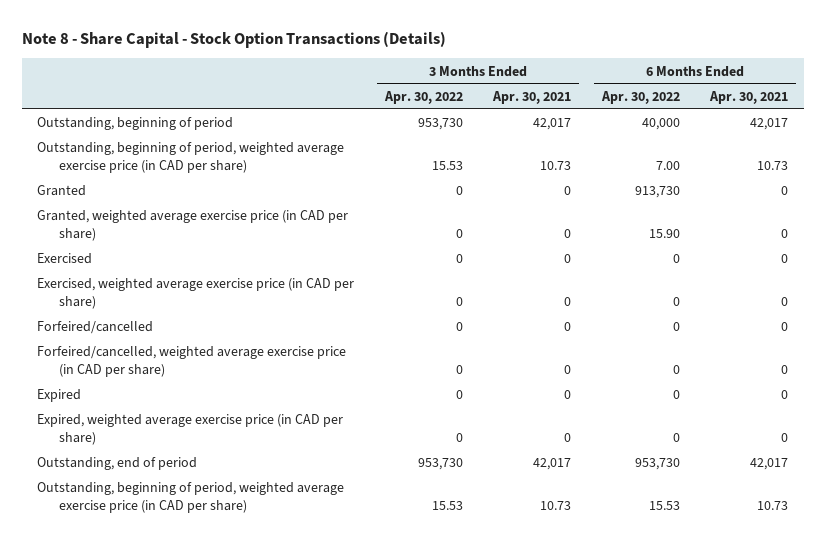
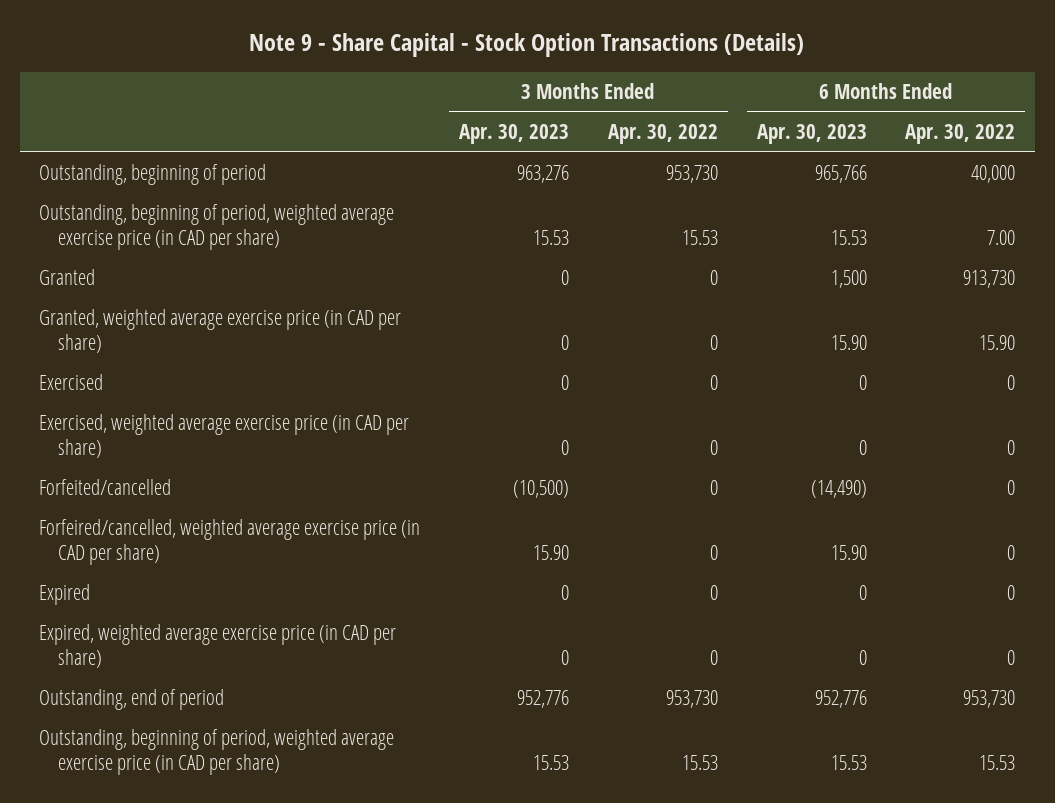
- Note 8 - Share Capital - Stock Option Transactions (Details)
+ Note 9 - Share Capital - Stock Option Transactions (Details)
- | 3 Months Ended Apr. 30, 2022 | 3 Months Ended Apr. 30, 2021 | 6 Months Ended Apr. 30, 2022 | 6 Months Ended Apr. 30, 2021
+ | 3 Months Ended Apr. 30, 2023 | 3 Months Ended Apr. 30, 2022 | 6 Months Ended Apr. 30, 2023 | 6 Months Ended Apr. 30, 2022
- Forfeired/cancelled | 0 | 0 | 0 | 0
+ Forfeited/cancelled | (10,500) | 0 | (14,490) | 0

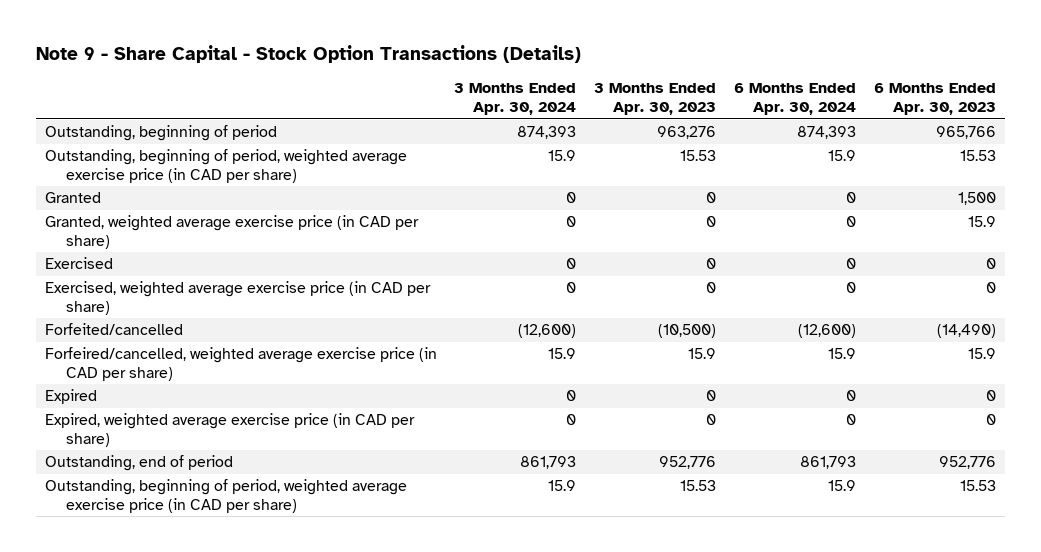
- | 3 Months Ended Apr. 30, 2023 | 3 Months Ended Apr. 30, 2022 | 6 Months Ended Apr. 30, 2023 | 6 Months Ended Apr. 30, 2022
+ | 3 Months Ended Apr. 30, 2024 | 3 Months Ended Apr. 30, 2023 | 6 Months Ended Apr. 30, 2024 | 6 Months Ended Apr. 30, 2023
- Granted, weighted average exercise price (in CAD per share) | 0 | 0 | 15.90 | 15.90
+ Granted, weighted average exercise price (in CAD per share) | 0 | 0 | 0 | 15.9
- Forfeired/cancelled, weighted average exercise price (in CAD per share) | 15.90 | 0 | 15.90 | 0
+ Forfeired/cancelled, weighted average exercise price (in CAD per share) | 15.9 | 15.9 | 15.9 | 15.9

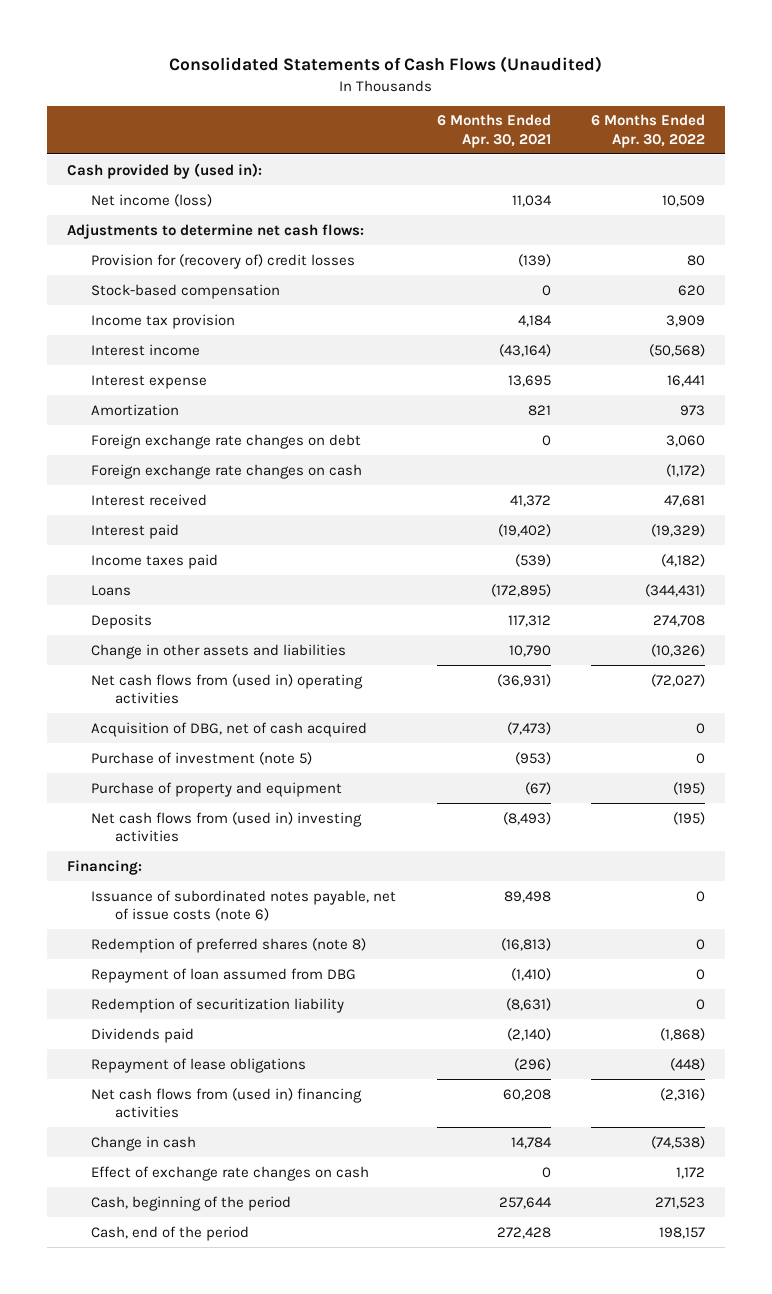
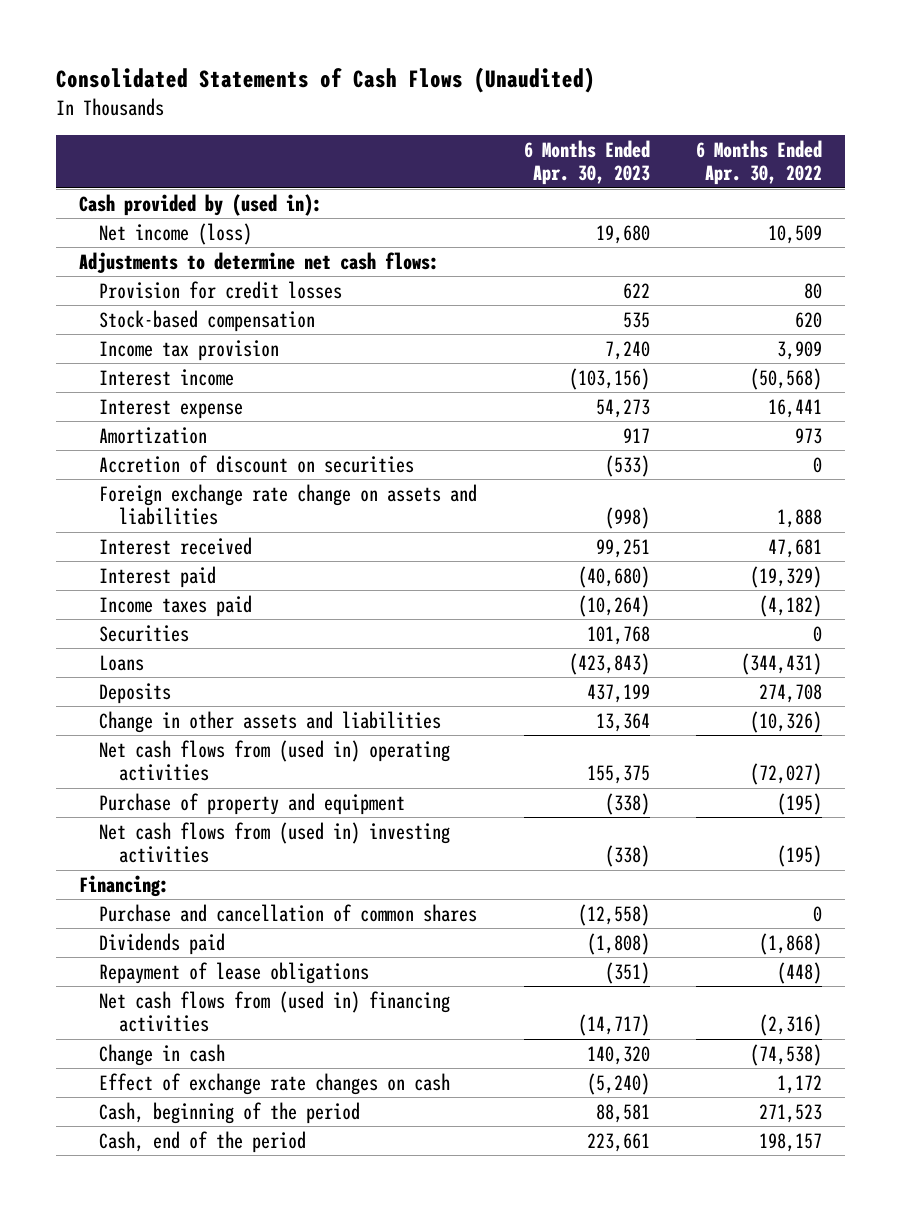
- | 6 Months Ended Apr. 30, 2021 | 6 Months Ended Apr. 30, 2022
+ | 6 Months Ended Apr. 30, 2023 | 6 Months Ended Apr. 30, 2022
- Provision for (recovery of) credit losses | (139) | 80
+ Provision for credit losses | 622 | 80
- Foreign exchange rate changes on debt | 0 | 3,060
- Foreign exchange rate changes on cash | | (1,172)
+ Accretion of discount on securities | (533) | 0
+ Foreign exchange rate change on assets and liabilities | (998) | 1,888
+ Securities | 101,768 | 0
- Acquisition of DBG, net of cash acquired | (7,473) | 0
- Purchase of investment (note 5) | (953) | 0
- Issuance of subordinated notes payable, net of issue costs (note 6) | 89,498 | 0
- Redemption of preferred shares (note 8) | (16,813) | 0
- Repayment of loan assumed from DBG | (1,410) | 0
- Redemption of securitization liability | (8,631) | 0
+ Purchase and cancellation of common shares | (12,558) | 0

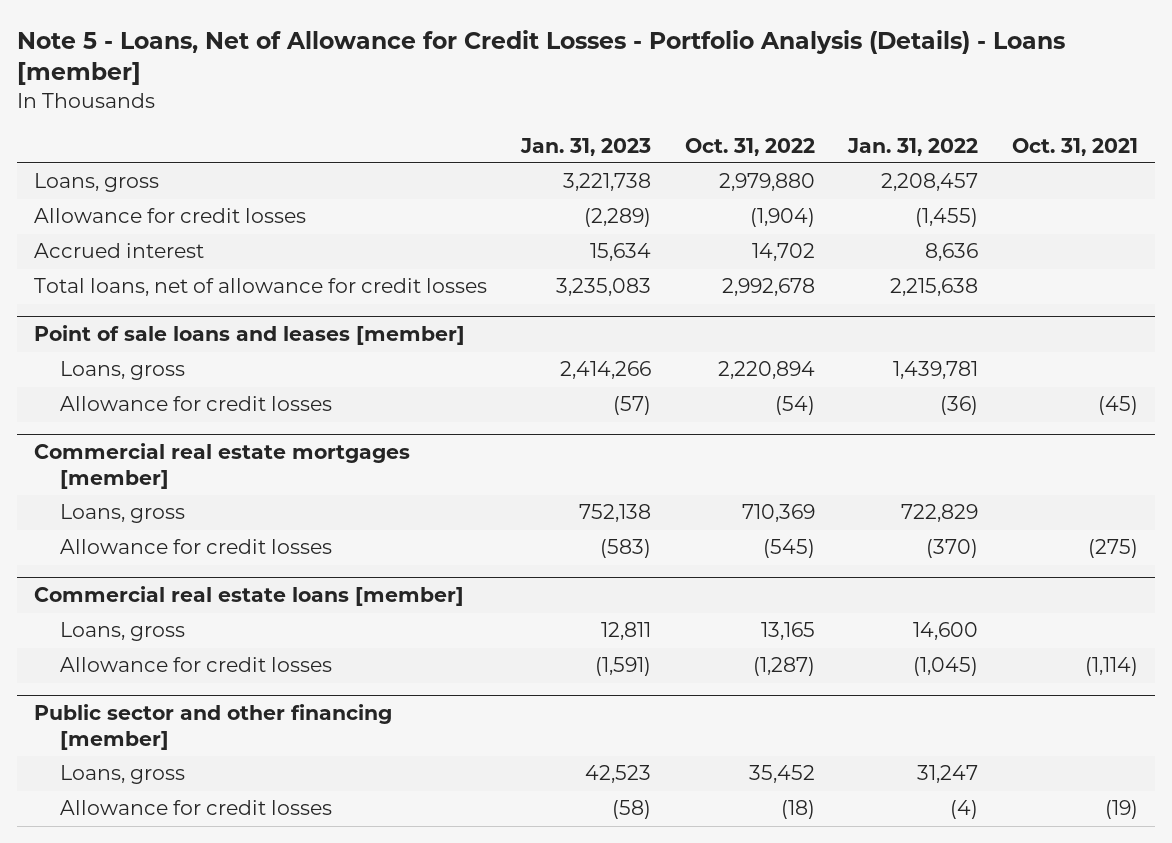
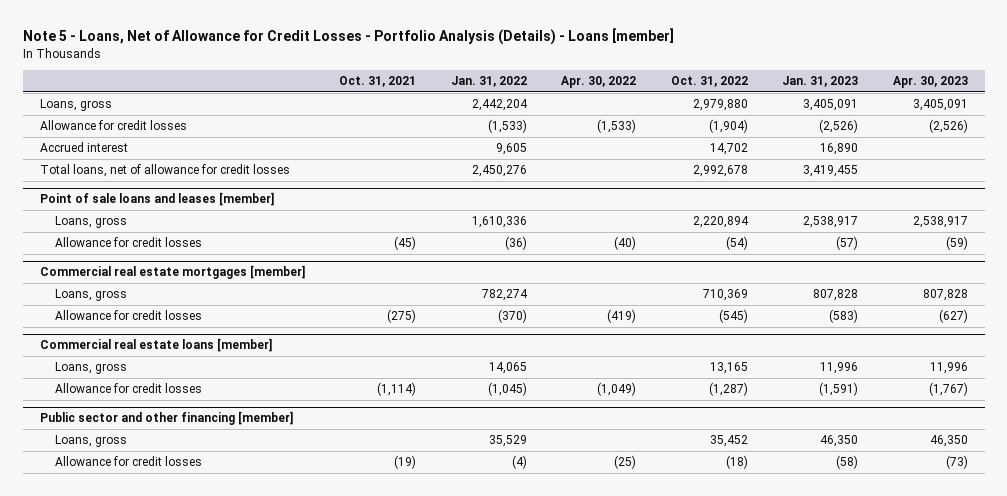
- | Jan. 31, 2023 | Oct. 31, 2022 | Jan. 31, 2022 | Oct. 31, 2021
+ | Oct. 31, 2021 | Jan. 31, 2022 | Apr. 30, 2022 | Oct. 31, 2022 | Jan. 31, 2023 | Apr. 30, 2023
- Loans, gross | 3,221,738 | 2,979,880 | 2,208,457 |
- Allowance for credit losses | (2,289) | (1,904) | (1,455) |
- Accrued interest | 15,634 | 14,702 | 8,636 |
- Total loans, net of allowance for credit losses | 3,235,083 | 2,992,678 | 2,215,638 |
+ Loans, gross | | 2,442,204 | | 2,979,880 | 3,405,091 | 3,405,091
+ Allowance for credit losses | | (1,533) | (1,533) | (1,904) | (2,526) | (2,526)
+ Accrued interest | | 9,605 | | 14,702 | 16,890 |
+ Total loans, net of allowance for credit losses | | 2,450,276 | | 2,992,678 | 3,419,455 |
@ Point of sale loans and leases [member]
- Loans, gross | 2,414,266 | 2,220,894 | 1,439,781 |
+ Loans, gross | | 1,610,336 | | 2,220,894 | 2,538,917 | 2,538,917
@ Commercial real estate mortgages [member]
- Loans, gross | 752,138 | 710,369 | 722,829 |
+ Loans, gross | | 782,274 | | 710,369 | 807,828 | 807,828
@ Commercial real estate loans [member]
- Loans, gross | 12,811 | 13,165 | 14,600 |
+ Loans, gross | | 14,065 | | 13,165 | 11,996 | 11,996
@ Public sector and other financing [member]
- Loans, gross | 42,523 | 35,452 | 31,247 |
+ Loans, gross | | 35,529 | | 35,452 | 46,350 | 46,350

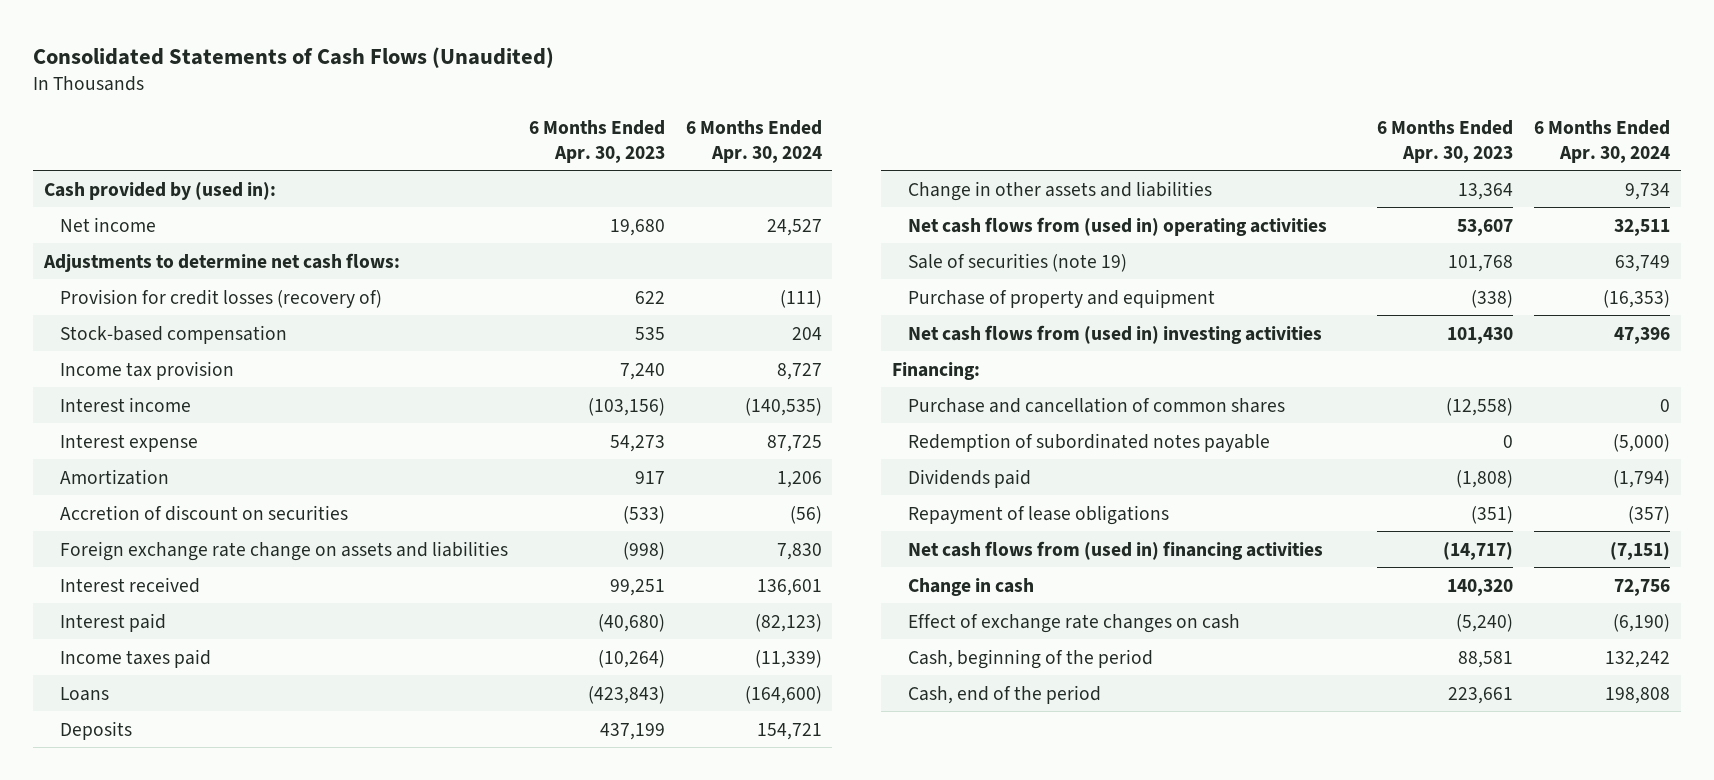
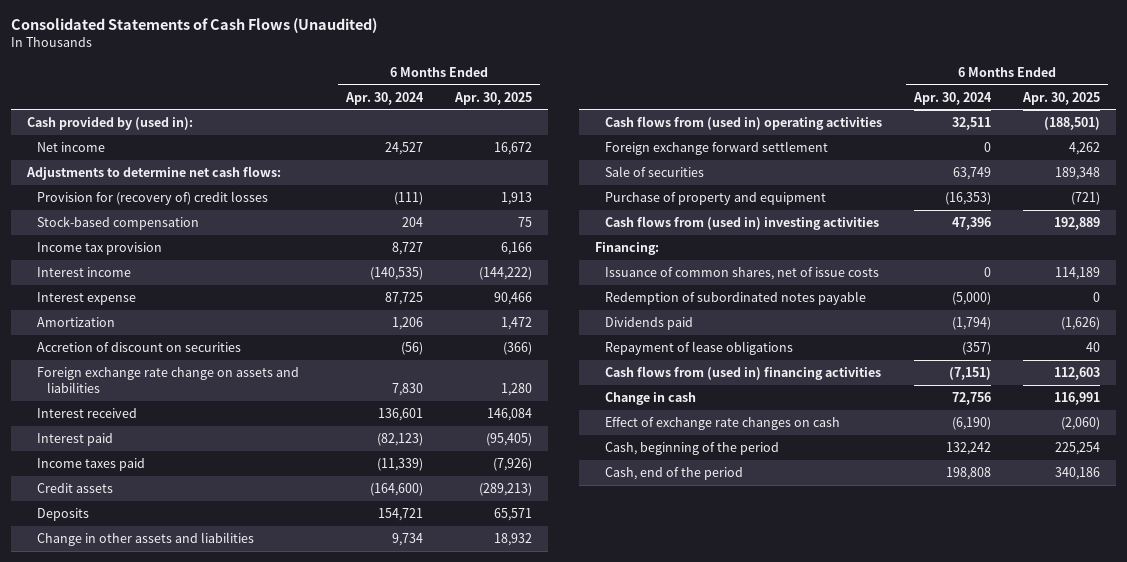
- | 6 Months Ended Apr. 30, 2023 | 6 Months Ended Apr. 30, 2024
+ | 6 Months Ended Apr. 30, 2024 | 6 Months Ended Apr. 30, 2025
- Provision for credit losses (recovery of) | 622 | (111)
+ Provision for (recovery of) credit losses | (111) | 1,913
- Loans | (423,843) | (164,600)
+ Credit assets | (164,600) | (289,213)
- Net cash flows from (used in) operating activities | 53,607 | 32,511
- Sale of securities (note 19) | 101,768 | 63,749
+ Cash flows from (used in) operating activities | 32,511 | (188,501)
+ Foreign exchange forward settlement | 0 | 4,262
+ Sale of securities | 63,749 | 189,348
- Net cash flows from (used in) investing activities | 101,430 | 47,396
+ Cash flows from (used in) investing activities | 47,396 | 192,889
- Purchase and cancellation of common shares | (12,558) | 0
+ Issuance of common shares, net of issue costs | 0 | 114,189
- Net cash flows from (used in) financing activities | (14,717) | (7,151)
+ Cash flows from (used in) financing activities | (7,151) | 112,603

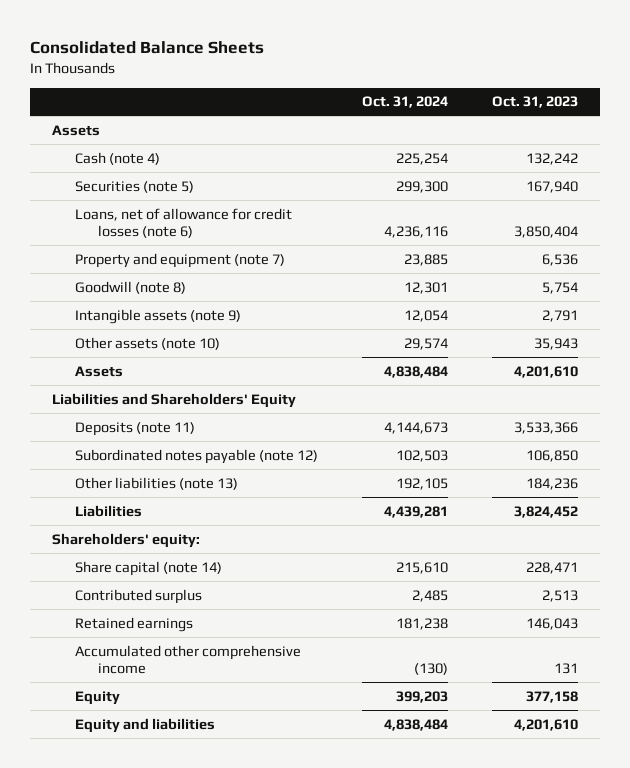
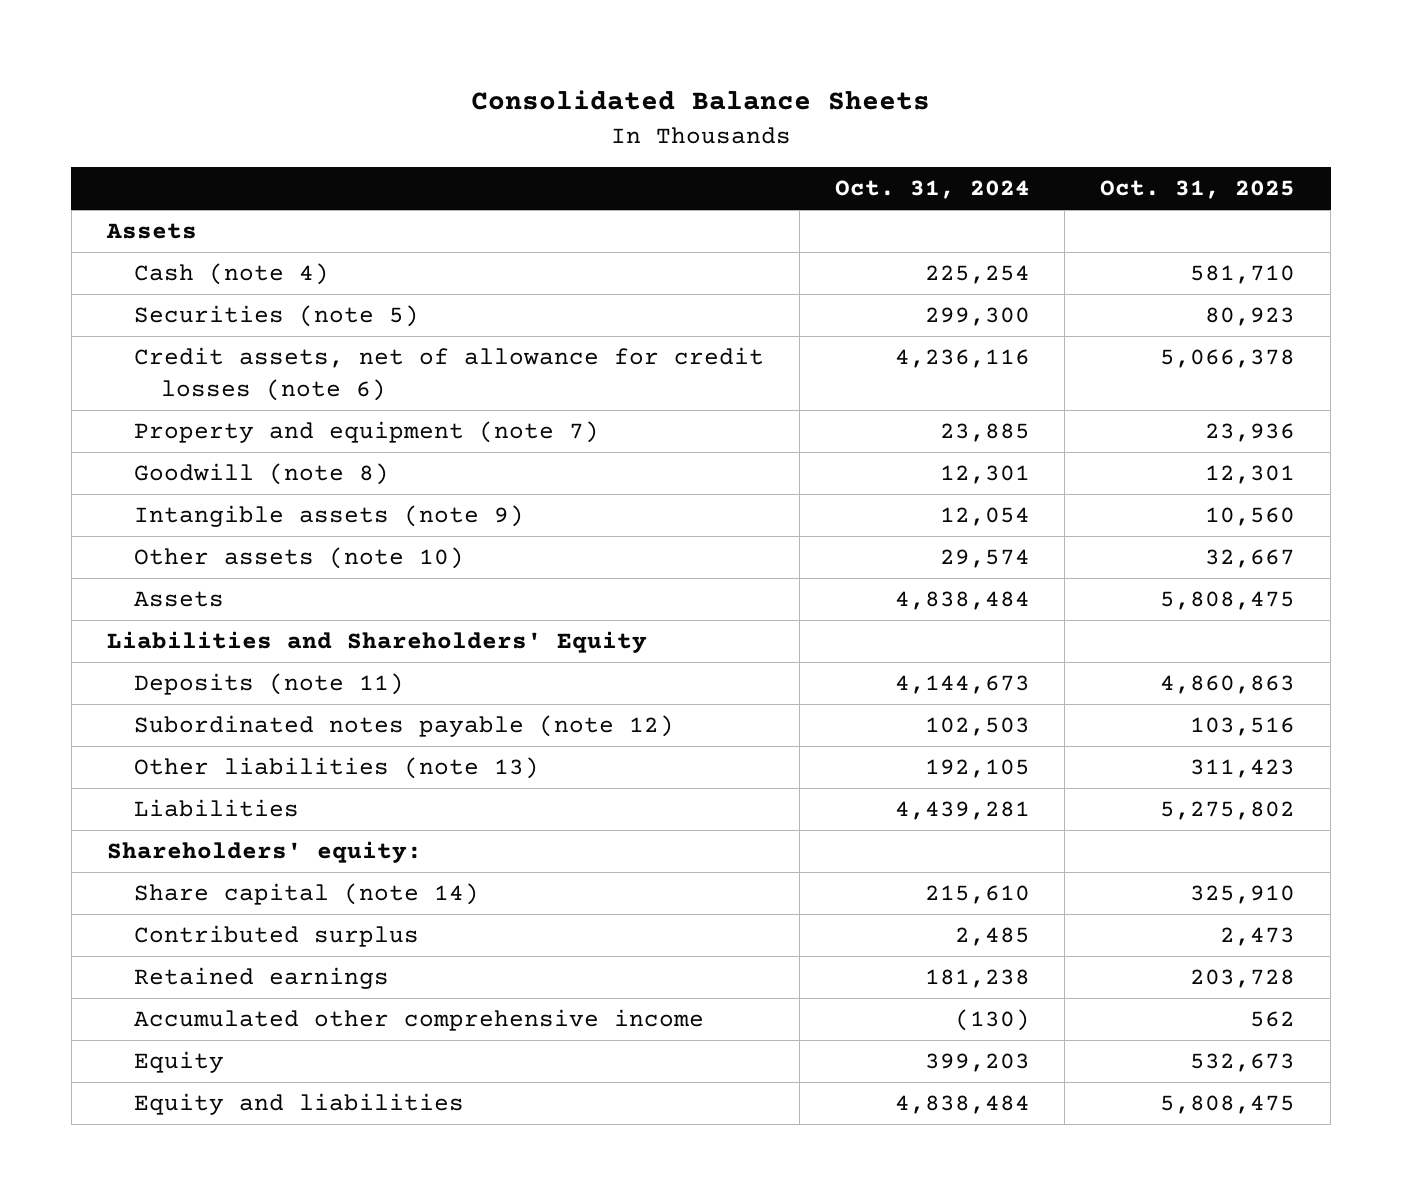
- | Oct. 31, 2024 | Oct. 31, 2023
+ | Oct. 31, 2024 | Oct. 31, 2025
- Loans, net of allowance for credit losses (note 6) | 4,236,116 | 3,850,404
+ Credit assets, net of allowance for credit losses (note 6) | 4,236,116 | 5,066,378

